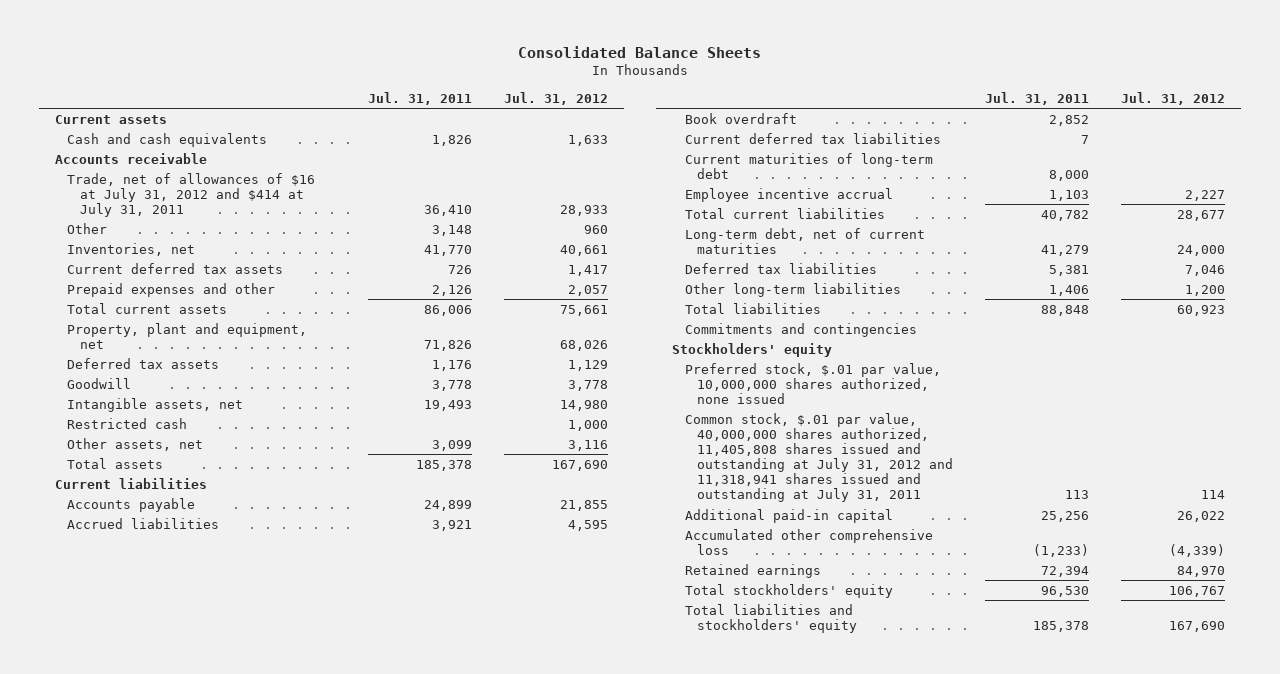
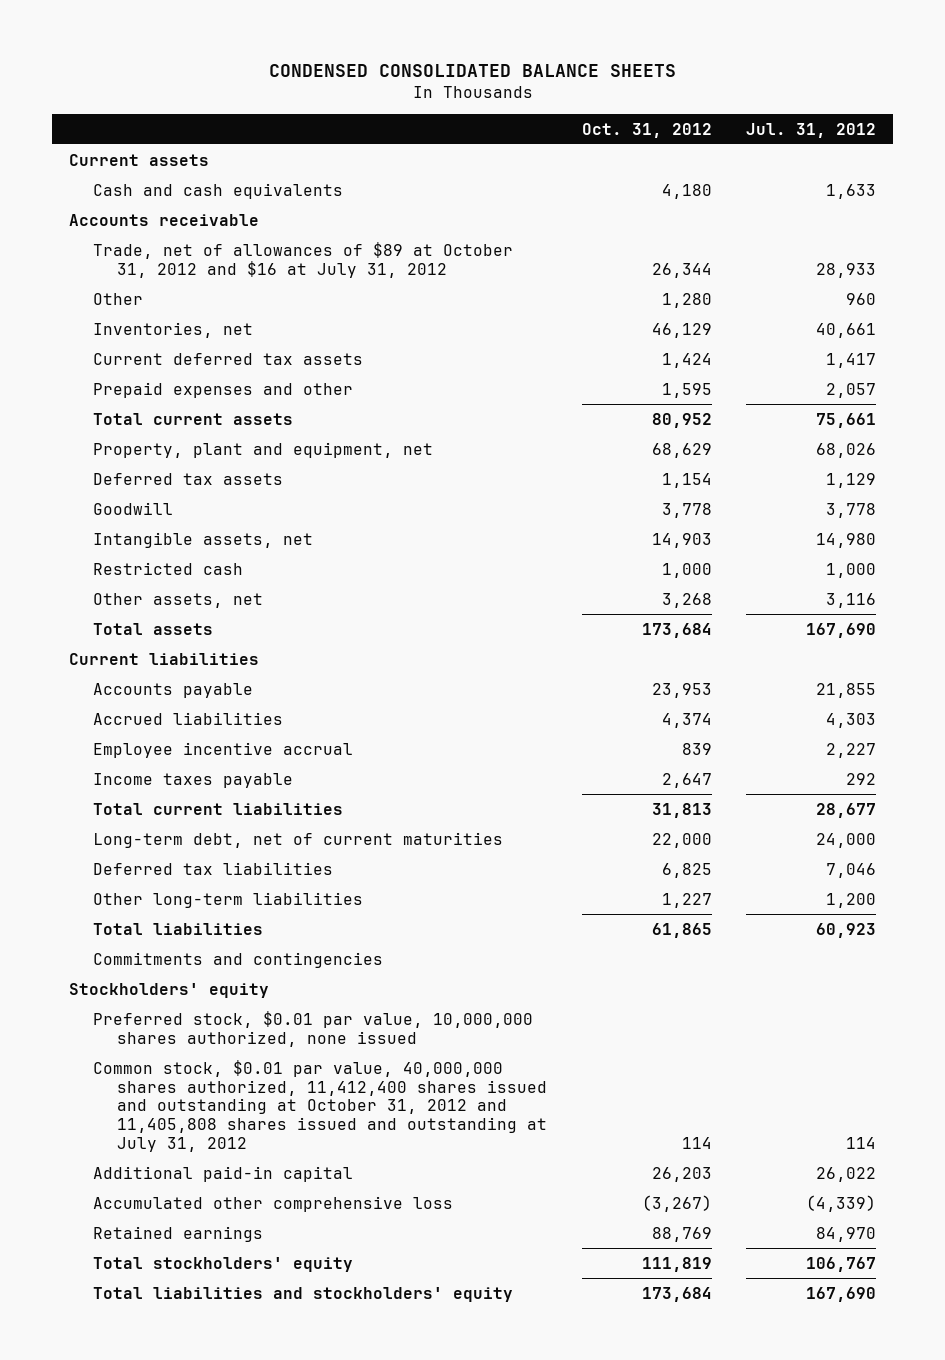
- Consolidated Balance Sheets
+ CONDENSED CONSOLIDATED BALANCE SHEETS
- | Jul. 31, 2011 | Jul. 31, 2012
+ | Oct. 31, 2012 | Jul. 31, 2012
- Trade, net of allowances of $16 at July 31, 2012 and $414 at July 31, 2011 | 36,410 | 28,933
+ Trade, net of allowances of $89 at October 31, 2012 and $16 at July 31, 2012 | 26,344 | 28,933
- Accrued liabilities | 3,921 | 4,595
- Book overdraft | 2,852 |
- Current deferred tax liabilities | 7 |
- Current maturities of long-term debt | 8,000 |
+ Accrued liabilities | 4,374 | 4,303
+ Income taxes payable | 2,647 | 292
- Preferred stock, $.01 par value, 10,000,000 shares authorized, none issued
- Common stock, $.01 par value, 40,000,000 shares authorized, 11,405,808 shares issued and outstanding at July 31, 2012 and 11,318,941 shares issued and outstanding at July 31, 2011 | 113 | 114
+ Preferred stock, $0.01 par value, 10,000,000 shares authorized, none issued
+ Common stock, $0.01 par value, 40,000,000 shares authorized, 11,412,400 shares issued and outstanding at October 31, 2012 and 11,405,808 shares issued and outstanding at July 31, 2012 | 114 | 114

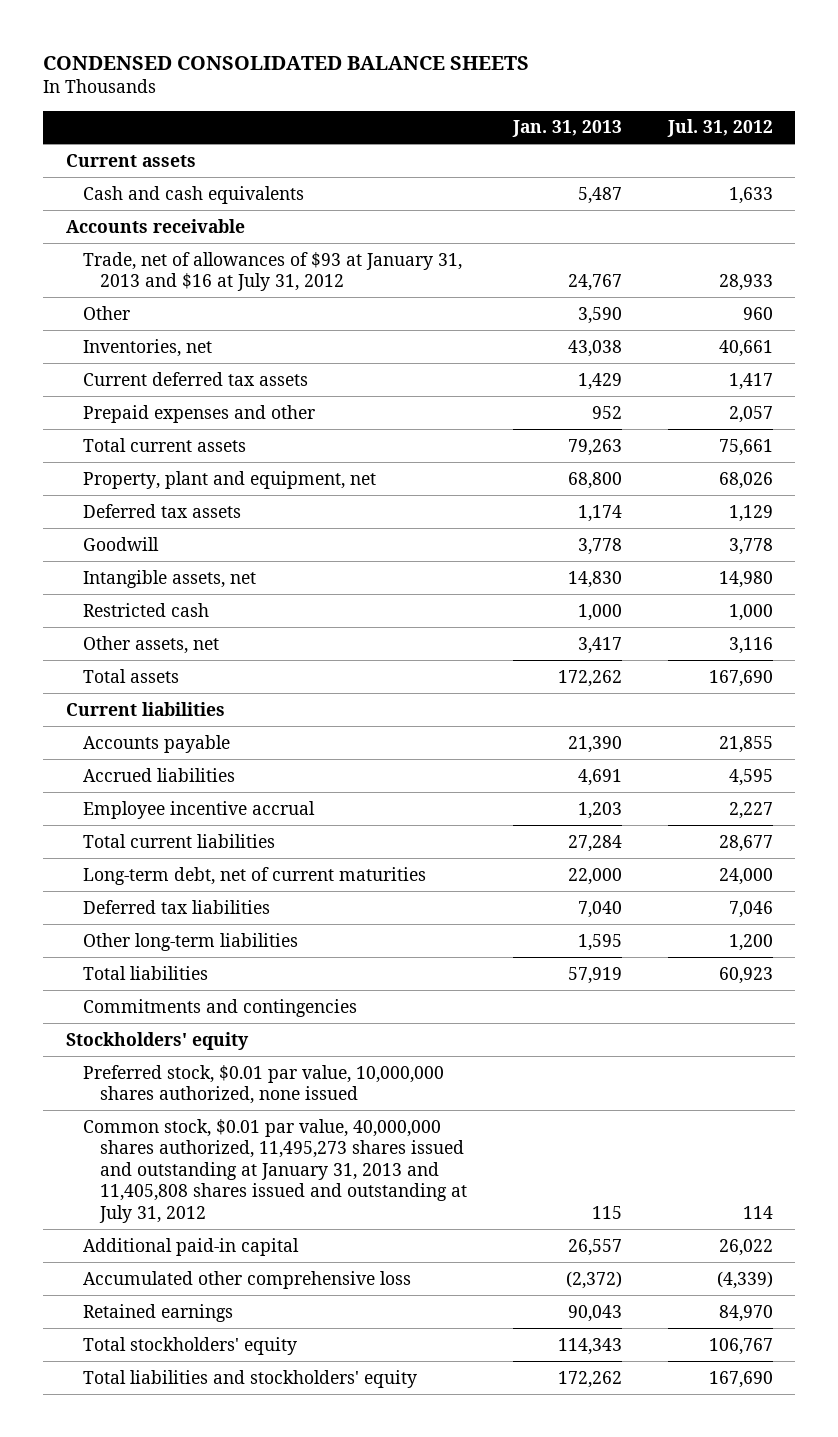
- | Oct. 31, 2012 | Jul. 31, 2012
+ | Jan. 31, 2013 | Jul. 31, 2012
- Trade, net of allowances of $89 at October 31, 2012 and $16 at July 31, 2012 | 26,344 | 28,933
+ Trade, net of allowances of $93 at January 31, 2013 and $16 at July 31, 2012 | 24,767 | 28,933
- Accrued liabilities | 4,374 | 4,303
+ Accrued liabilities | 4,691 | 4,595
- Income taxes payable | 2,647 | 292
- Common stock, $0.01 par value, 40,000,000 shares authorized, 11,412,400 shares issued and outstanding at October 31, 2012 and 11,405,808 shares issued and outstanding at July 31, 2012 | 114 | 114
+ Common stock, $0.01 par value, 40,000,000 shares authorized, 11,495,273 shares issued and outstanding at January 31, 2013 and 11,405,808 shares issued and outstanding at July 31, 2012 | 115 | 114

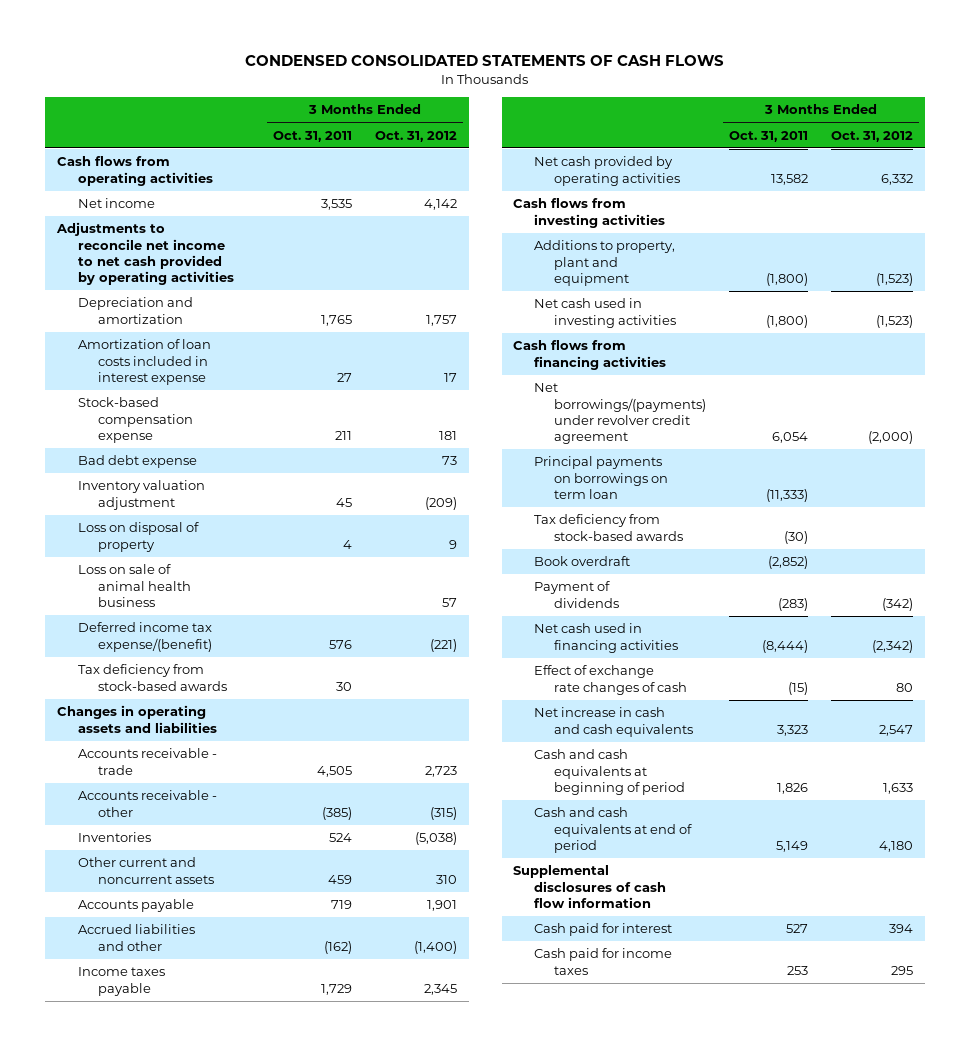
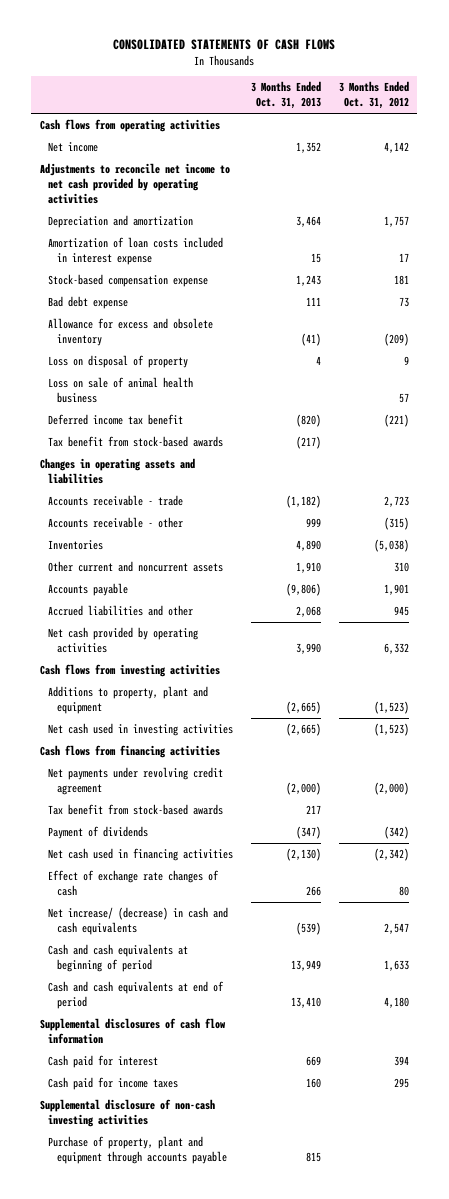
- CONDENSED CONSOLIDATED STATEMENTS OF CASH FLOWS
+ CONSOLIDATED STATEMENTS OF CASH FLOWS
- | 3 Months Ended Oct. 31, 2011 | 3 Months Ended Oct. 31, 2012
+ | 3 Months Ended Oct. 31, 2013 | 3 Months Ended Oct. 31, 2012
- Inventory valuation adjustment | 45 | (209)
+ Allowance for excess and obsolete inventory | (41) | (209)
- Deferred income tax expense/(benefit) | 576 | (221)
- Tax deficiency from stock-based awards | 30 |
+ Deferred income tax benefit | (820) | (221)
+ Tax benefit from stock-based awards | (217) |
- Accrued liabilities and other | (162) | (1,400)
- Income taxes payable | 1,729 | 2,345
+ Accrued liabilities and other | 2,068 | 945
- Net borrowings/(payments) under revolver credit agreement | 6,054 | (2,000)
- Principal payments on borrowings on term loan | (11,333) |
- Tax deficiency from stock-based awards | (30) |
- Book overdraft | (2,852) |
+ Net payments under revolving credit agreement | (2,000) | (2,000)
+ Tax benefit from stock-based awards | 217 |
- Net increase in cash and cash equivalents | 3,323 | 2,547
+ Net increase/ (decrease) in cash and cash equivalents | (539) | 2,547
+ Supplemental disclosure of non-cash investing activities
+ Purchase of property, plant and equipment through accounts payable | 815 |

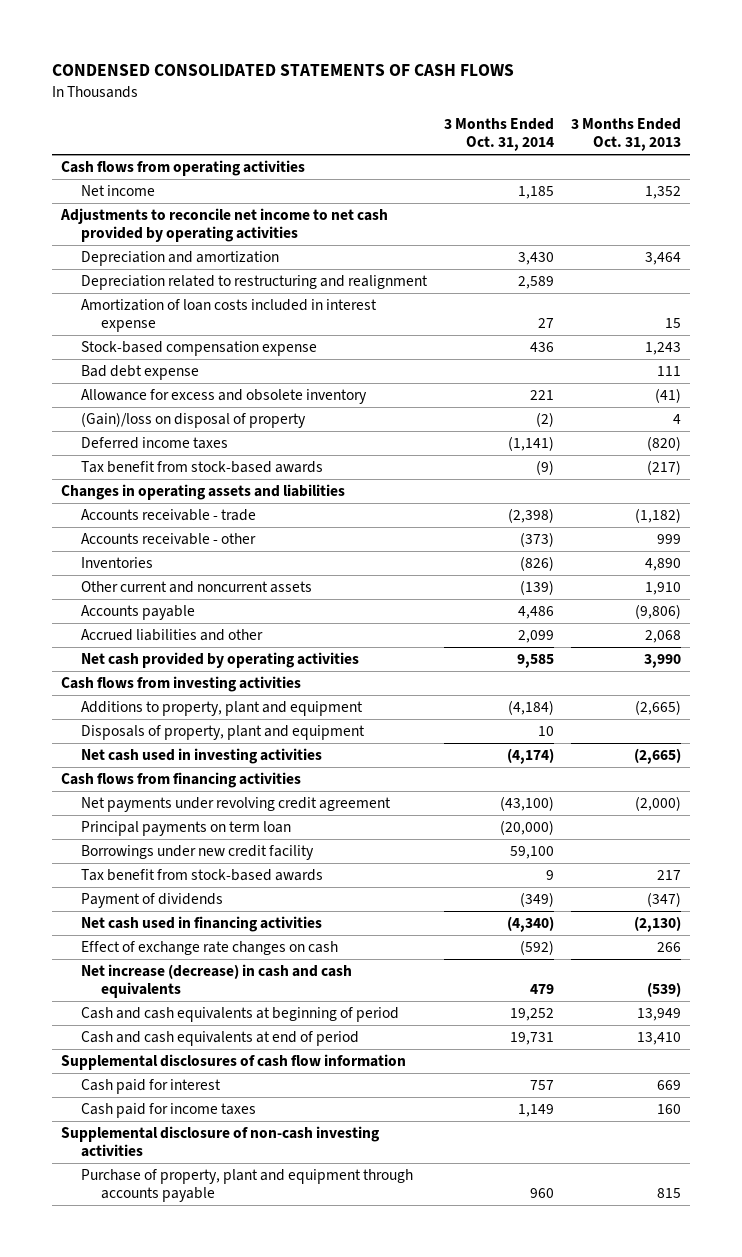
- CONSOLIDATED STATEMENTS OF CASH FLOWS
+ CONDENSED CONSOLIDATED STATEMENTS OF CASH FLOWS
- | 3 Months Ended Oct. 31, 2013 | 3 Months Ended Oct. 31, 2012
+ | 3 Months Ended Oct. 31, 2014 | 3 Months Ended Oct. 31, 2013
+ Depreciation related to restructuring and realignment | 2,589 |
- Loss on disposal of property | 4 | 9
- Loss on sale of animal health business | | 57
- Deferred income tax benefit | (820) | (221)
+ (Gain)/loss on disposal of property | (2) | 4
+ Deferred income taxes | (1,141) | (820)
+ Disposals of property, plant and equipment | 10 |
+ Principal payments on term loan | (20,000) |
+ Borrowings under new credit facility | 59,100 |
- Effect of exchange rate changes of cash | 266 | 80
- Net increase/ (decrease) in cash and cash equivalents | (539) | 2,547
+ Effect of exchange rate changes on cash | (592) | 266
+ Net increase (decrease) in cash and cash equivalents | 479 | (539)

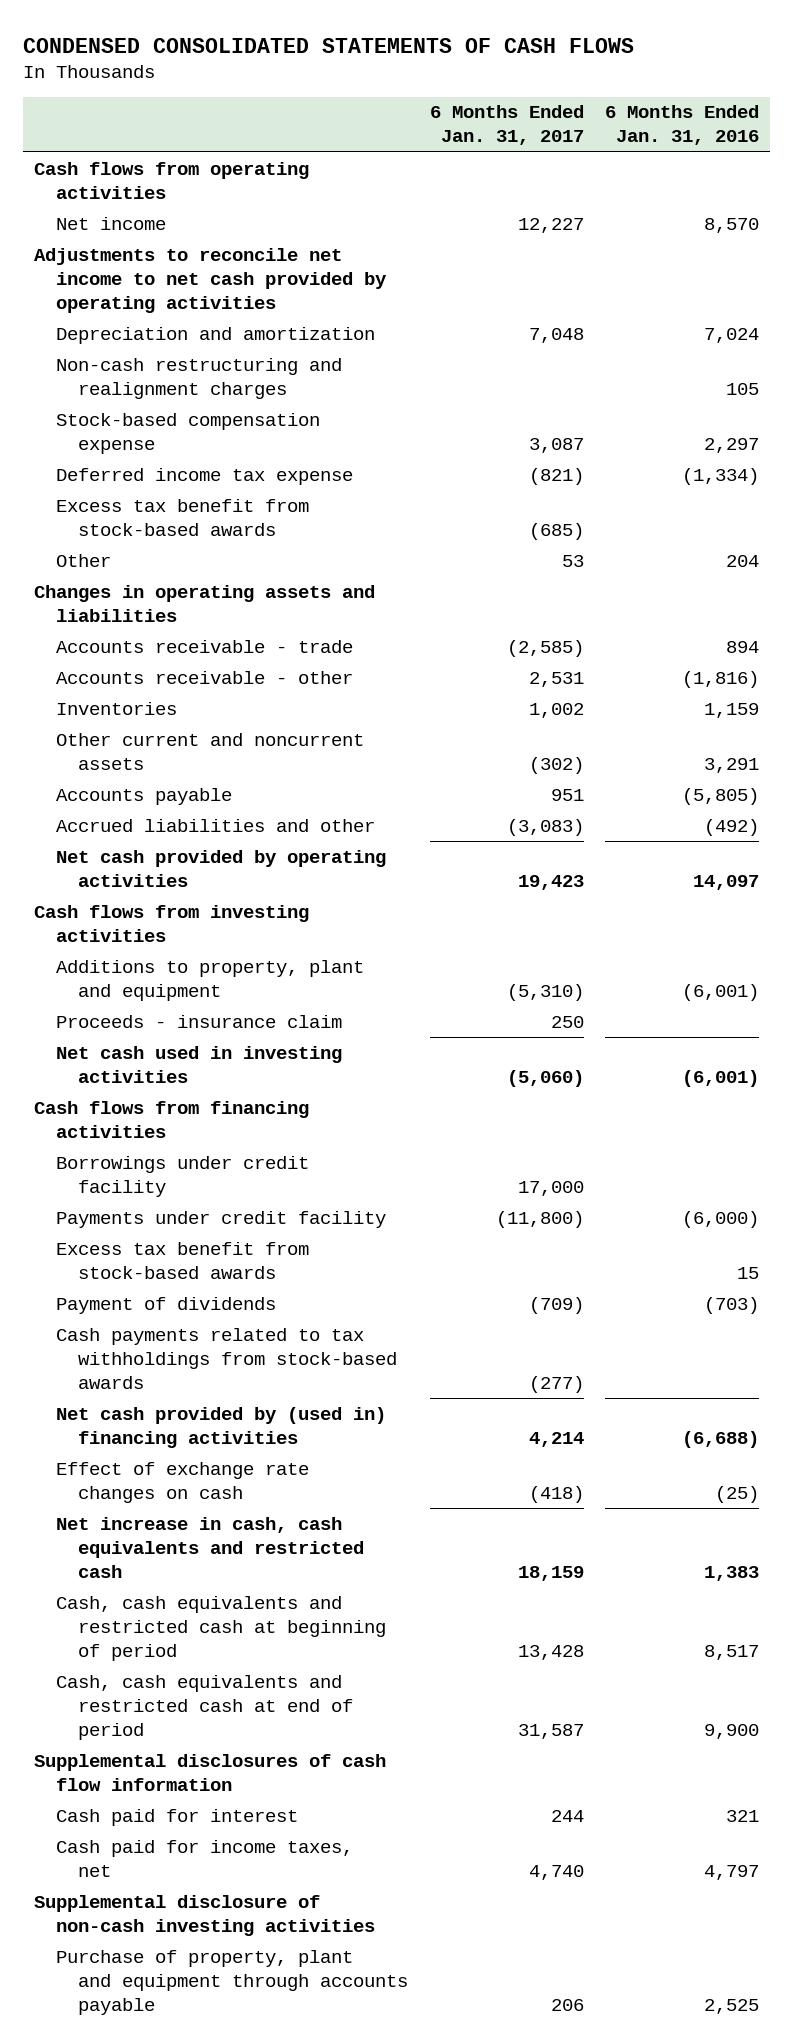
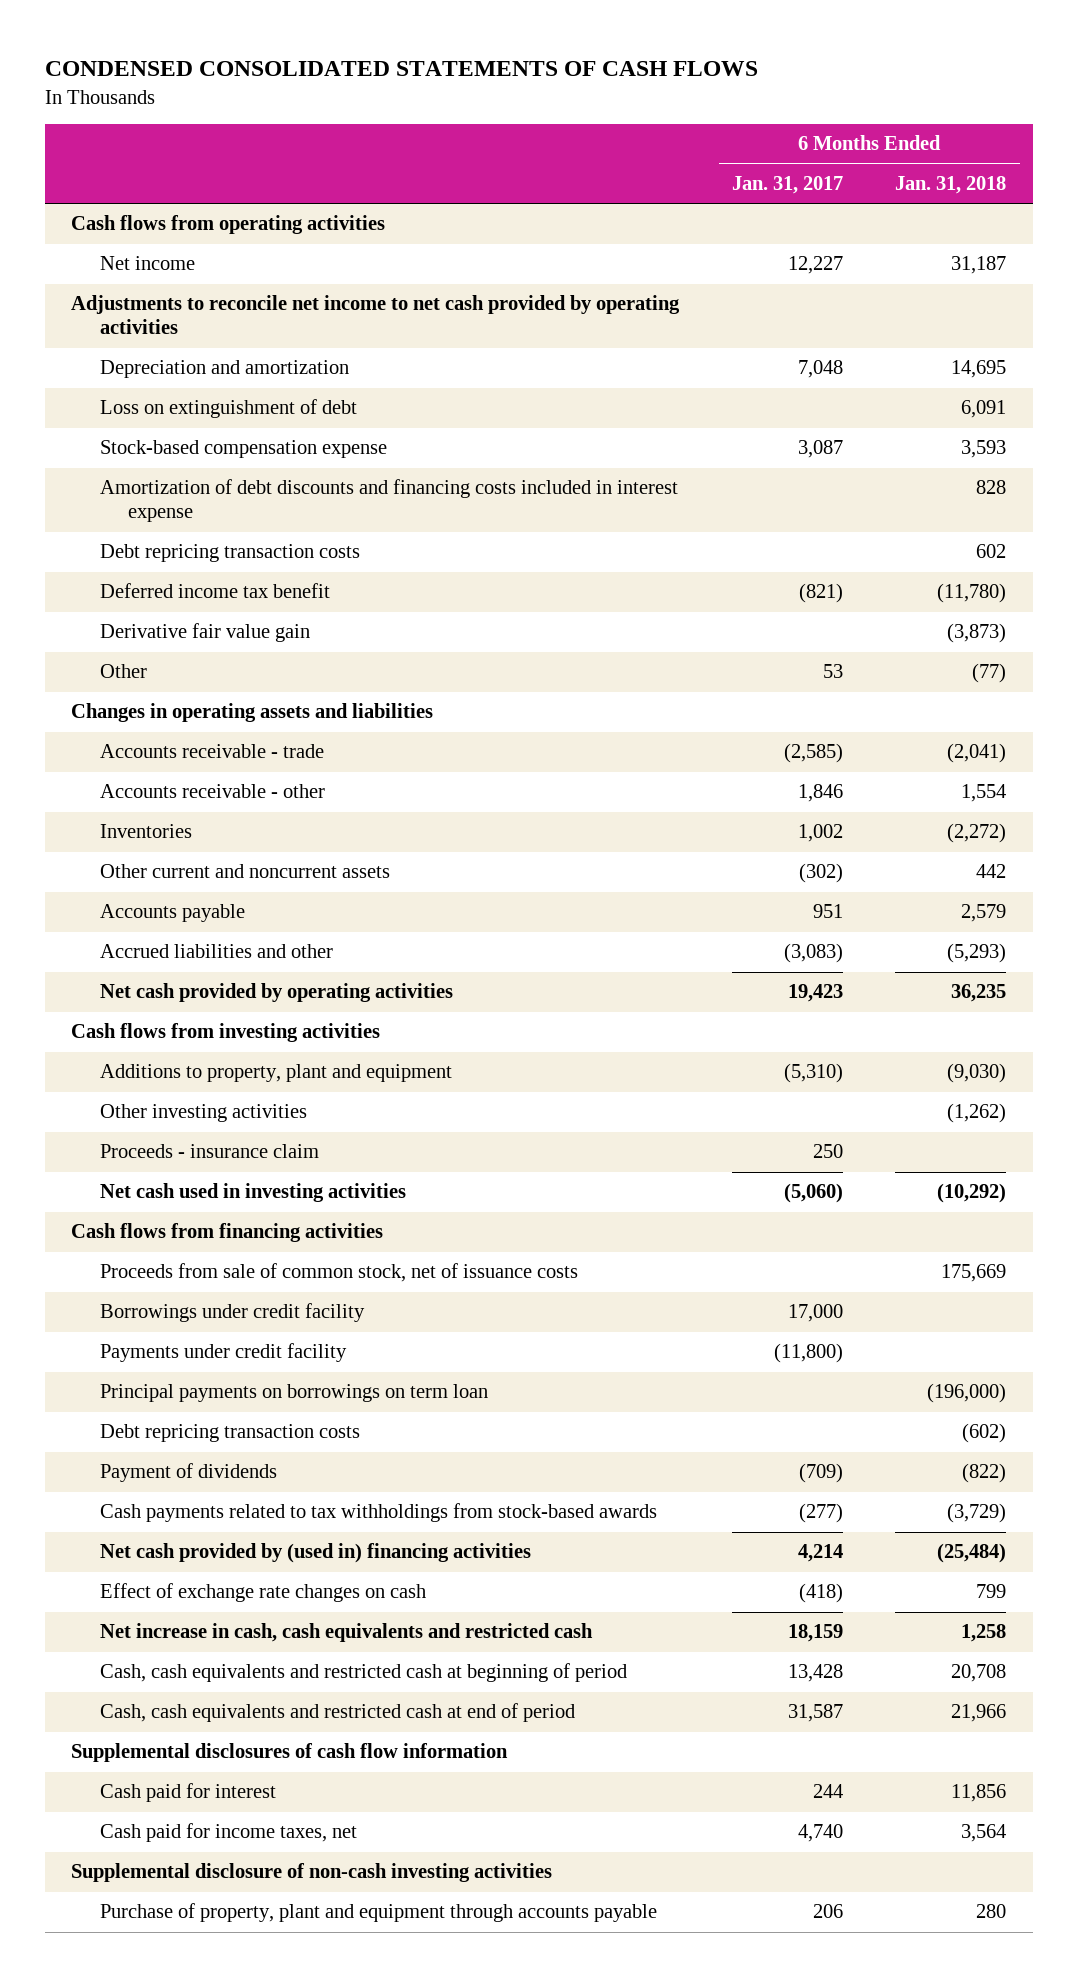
- | 6 Months Ended Jan. 31, 2017 | 6 Months Ended Jan. 31, 2016
+ | 6 Months Ended Jan. 31, 2017 | 6 Months Ended Jan. 31, 2018
- Non-cash restructuring and realignment charges | | 105
+ Loss on extinguishment of debt | | 6,091
- Deferred income tax expense | (821) | (1,334)
- Excess tax benefit from stock-based awards | (685) |
+ Amortization of debt discounts and financing costs included in interest expense | | 828
+ Debt repricing transaction costs | | 602
+ Deferred income tax benefit | (821) | (11,780)
+ Derivative fair value gain | | (3,873)
- Accounts receivable - other | 2,531 | (1,816)
+ Accounts receivable - other | 1,846 | 1,554
+ Other investing activities | | (1,262)
+ Proceeds from sale of common stock, net of issuance costs | | 175,669
- Excess tax benefit from stock-based awards | | 15
+ Principal payments on borrowings on term loan | | (196,000)
+ Debt repricing transaction costs | | (602)

